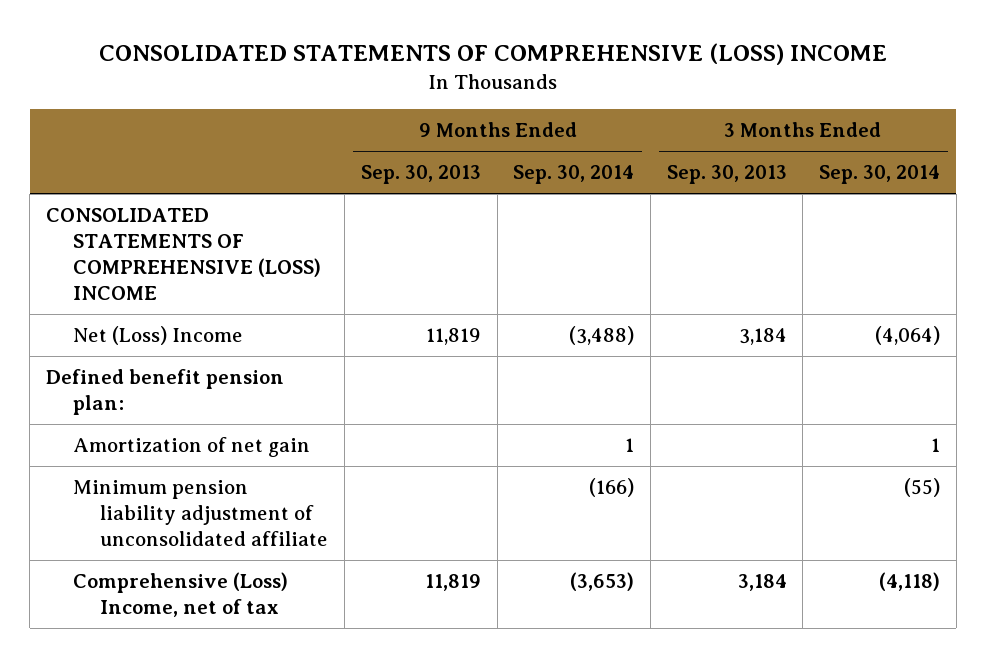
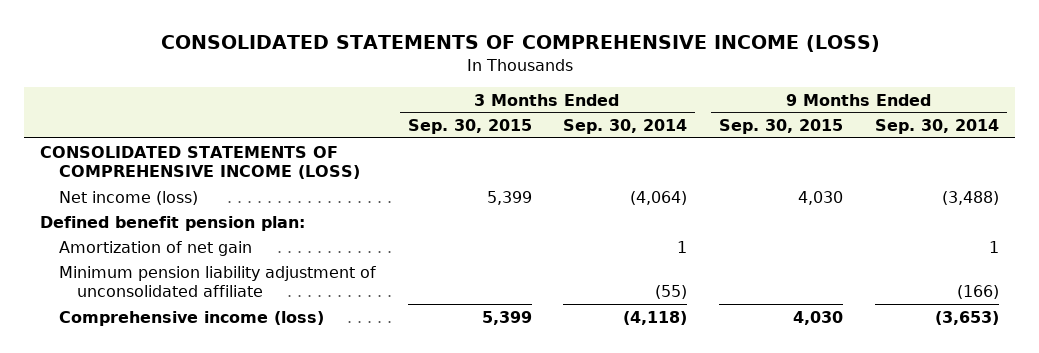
- CONSOLIDATED STATEMENTS OF COMPREHENSIVE (LOSS) INCOME
+ CONSOLIDATED STATEMENTS OF COMPREHENSIVE INCOME (LOSS)
- | 9 Months Ended Sep. 30, 2013 | 9 Months Ended Sep. 30, 2014 | 3 Months Ended Sep. 30, 2013 | 3 Months Ended Sep. 30, 2014
+ | 3 Months Ended Sep. 30, 2015 | 3 Months Ended Sep. 30, 2014 | 9 Months Ended Sep. 30, 2015 | 9 Months Ended Sep. 30, 2014
- CONSOLIDATED STATEMENTS OF COMPREHENSIVE (LOSS) INCOME
- Net (Loss) Income | 11,819 | (3,488) | 3,184 | (4,064)
+ CONSOLIDATED STATEMENTS OF COMPREHENSIVE INCOME (LOSS)
+ Net income (loss) | 5,399 | (4,064) | 4,030 | (3,488)
- Comprehensive (Loss) Income, net of tax | 11,819 | (3,653) | 3,184 | (4,118)
+ Comprehensive income (loss) | 5,399 | (4,118) | 4,030 | (3,653)

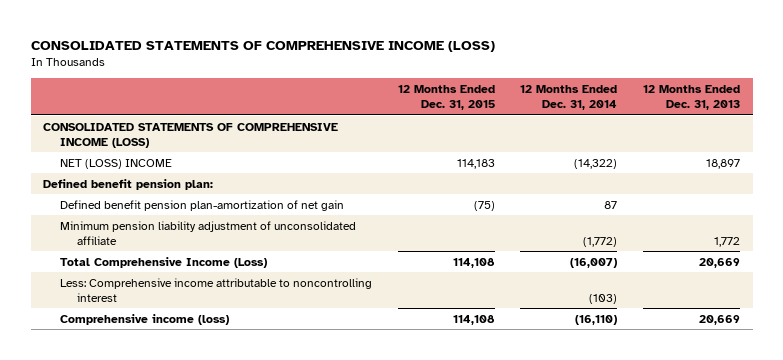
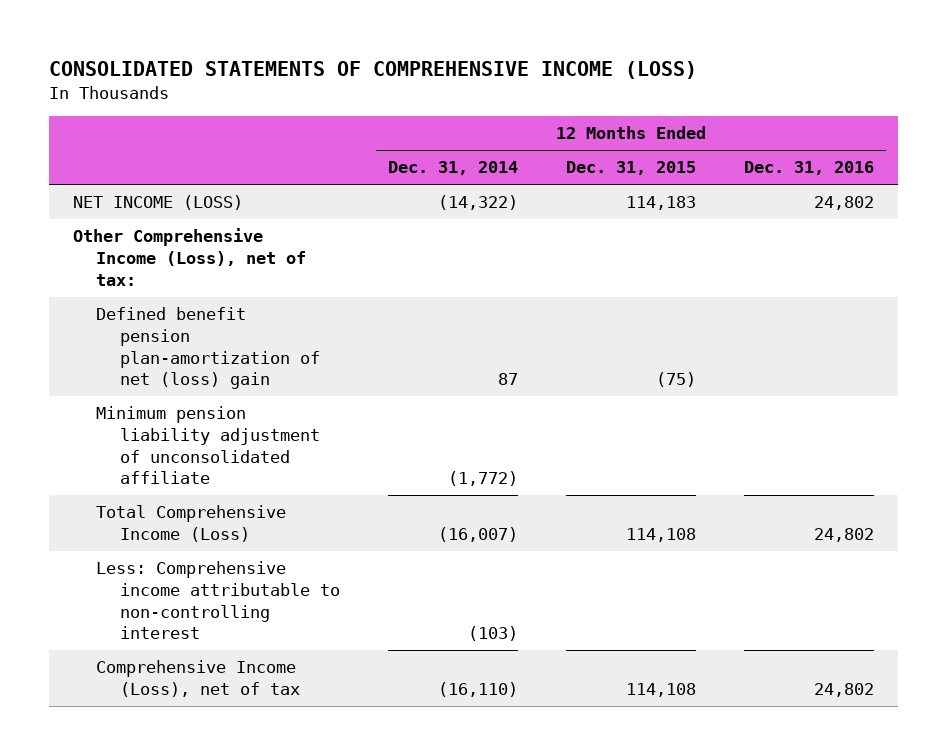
- | 12 Months Ended Dec. 31, 2015 | 12 Months Ended Dec. 31, 2014 | 12 Months Ended Dec. 31, 2013
+ | 12 Months Ended Dec. 31, 2014 | 12 Months Ended Dec. 31, 2015 | 12 Months Ended Dec. 31, 2016
- CONSOLIDATED STATEMENTS OF COMPREHENSIVE INCOME (LOSS)
- NET (LOSS) INCOME | 114,183 | (14,322) | 18,897
- Defined benefit pension plan:
- Defined benefit pension plan-amortization of net gain | (75) | 87 |
+ NET INCOME (LOSS) | (14,322) | 114,183 | 24,802
+ Other Comprehensive Income (Loss), net of tax:
+ Defined benefit pension plan-amortization of net (loss) gain | 87 | (75) |
- Less: Comprehensive income attributable to noncontrolling interest | | (103) |
- Comprehensive income (loss) | 114,108 | (16,110) | 20,669
+ Less: Comprehensive income attributable to non-controlling interest | (103) | |
+ Comprehensive Income (Loss), net of tax | (16,110) | 114,108 | 24,802

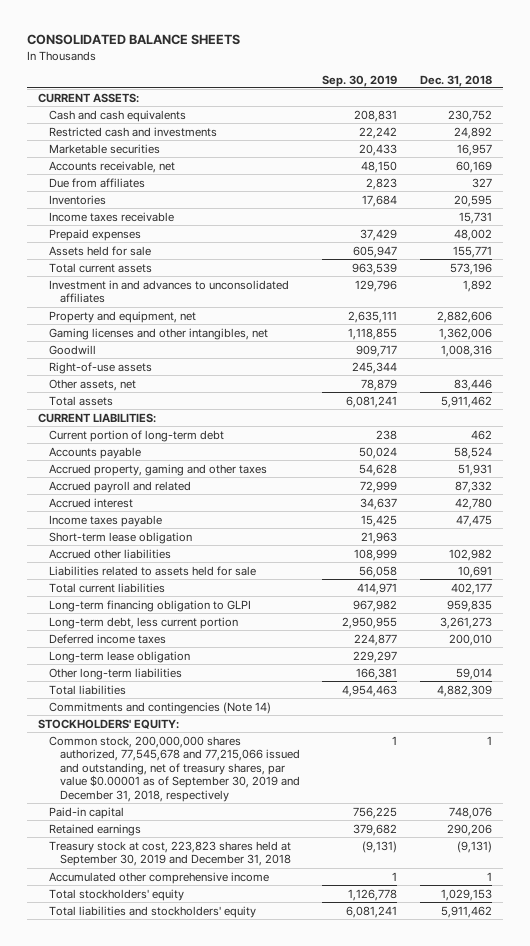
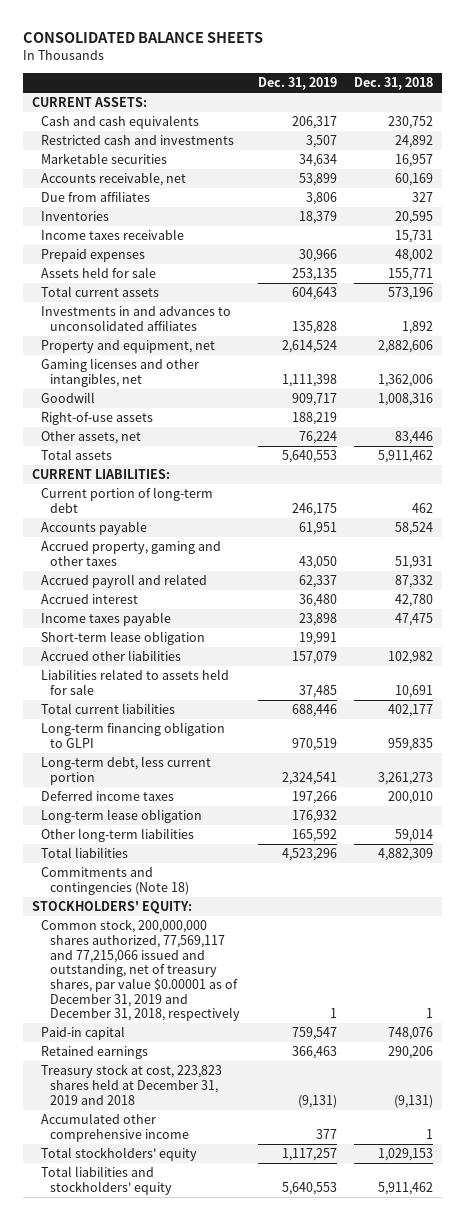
- | Sep. 30, 2019 | Dec. 31, 2018
+ | Dec. 31, 2019 | Dec. 31, 2018
- Investment in and advances to unconsolidated affiliates | 129,796 | 1,892
+ Investments in and advances to unconsolidated affiliates | 135,828 | 1,892
- Commitments and contingencies (Note 14)
+ Commitments and contingencies (Note 18)
- Common stock, 200,000,000 shares authorized, 77,545,678 and 77,215,066 issued and outstanding, net of treasury shares, par value $0.00001 as of September 30, 2019 and December 31, 2018, respectively | 1 | 1
+ Common stock, 200,000,000 shares authorized, 77,569,117 and 77,215,066 issued and outstanding, net of treasury shares, par value $0.00001 as of December 31, 2019 and December 31, 2018, respectively | 1 | 1
- Treasury stock at cost, 223,823 shares held at September 30, 2019 and December 31, 2018 | (9,131) | (9,131)
+ Treasury stock at cost, 223,823 shares held at December 31, 2019 and 2018 | (9,131) | (9,131)

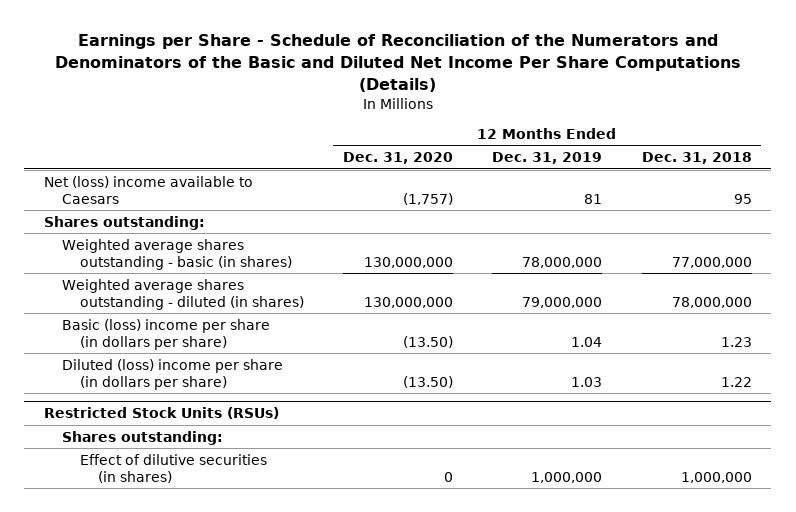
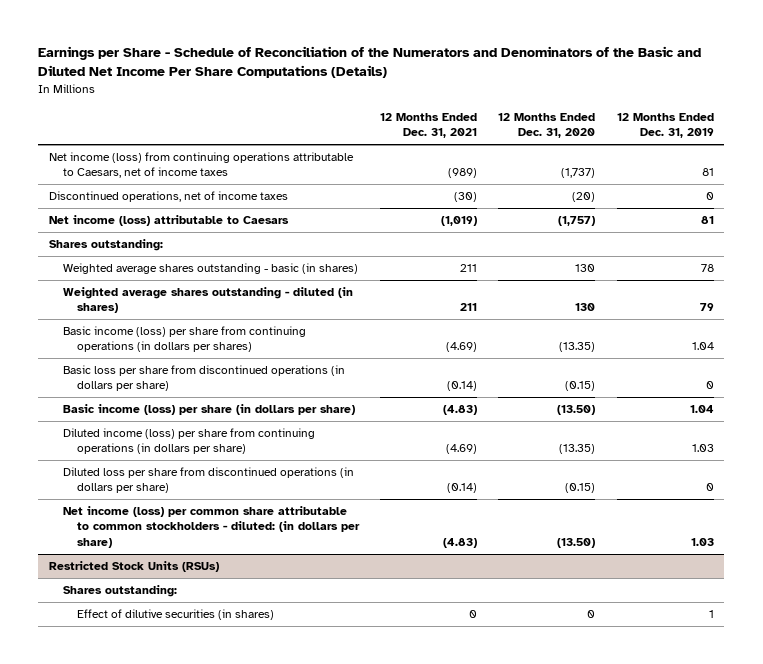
- | 12 Months Ended Dec. 31, 2020 | 12 Months Ended Dec. 31, 2019 | 12 Months Ended Dec. 31, 2018
+ | 12 Months Ended Dec. 31, 2021 | 12 Months Ended Dec. 31, 2020 | 12 Months Ended Dec. 31, 2019
- Net (loss) income available to Caesars | (1,757) | 81 | 95
+ Net income (loss) from continuing operations attributable to Caesars, net of income taxes | (989) | (1,737) | 81
+ Discontinued operations, net of income taxes | (30) | (20) | 0
+ Net income (loss) attributable to Caesars | (1,019) | (1,757) | 81
- Weighted average shares outstanding - basic (in shares) | 130,000,000 | 78,000,000 | 77,000,000
- Weighted average shares outstanding - diluted (in shares) | 130,000,000 | 79,000,000 | 78,000,000
- Basic (loss) income per share (in dollars per share) | (13.50) | 1.04 | 1.23
- Diluted (loss) income per share (in dollars per share) | (13.50) | 1.03 | 1.22
+ Weighted average shares outstanding - basic (in shares) | 211 | 130 | 78
+ Weighted average shares outstanding - diluted (in shares) | 211 | 130 | 79
+ Basic income (loss) per share from continuing operations (in dollars per shares) | (4.69) | (13.35) | 1.04
+ Basic loss per share from discontinued operations (in dollars per share) | (0.14) | (0.15) | 0
+ Basic income (loss) per share (in dollars per share) | (4.83) | (13.50) | 1.04
+ Diluted income (loss) per share from continuing operations (in dollars per share) | (4.69) | (13.35) | 1.03
+ Diluted loss per share from discontinued operations (in dollars per share) | (0.14) | (0.15) | 0
+ Net income (loss) per common share attributable to common stockholders - diluted: (in dollars per share) | (4.83) | (13.50) | 1.03
@ Restricted Stock Units (RSUs)
- Effect of dilutive securities (in shares) | 0 | 1,000,000 | 1,000,000
+ Effect of dilutive securities (in shares) | 0 | 0 | 1

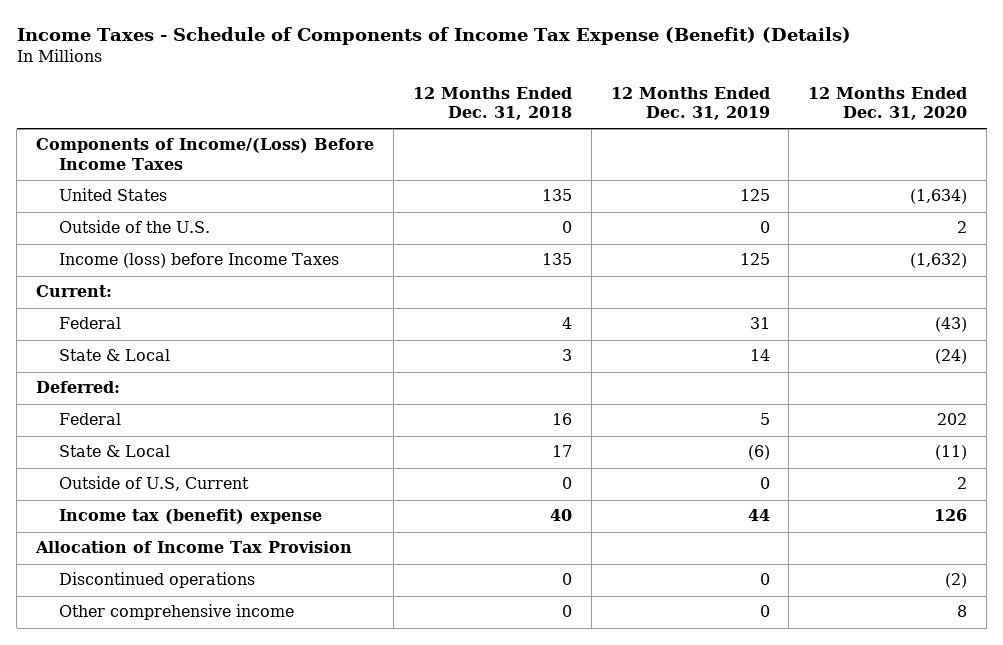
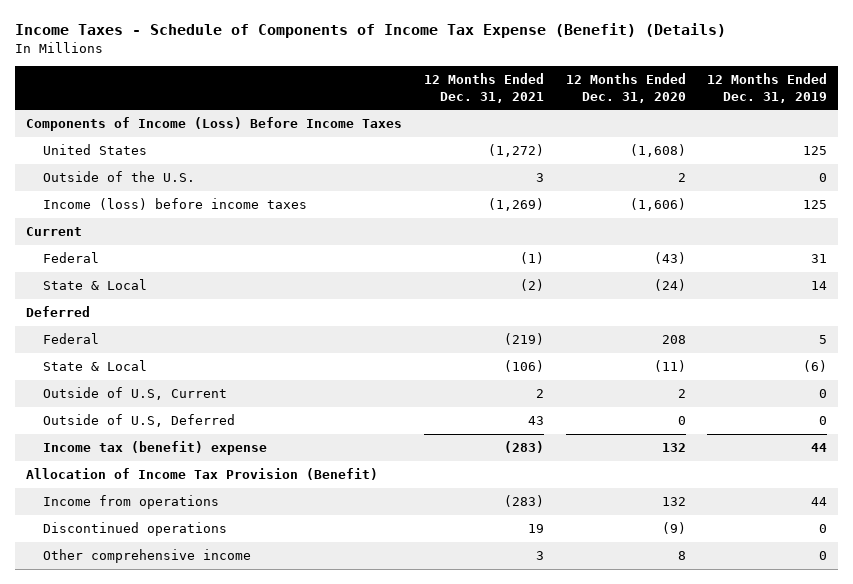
- | 12 Months Ended Dec. 31, 2018 | 12 Months Ended Dec. 31, 2019 | 12 Months Ended Dec. 31, 2020
+ | 12 Months Ended Dec. 31, 2021 | 12 Months Ended Dec. 31, 2020 | 12 Months Ended Dec. 31, 2019
- Components of Income/(Loss) Before Income Taxes
- United States | 135 | 125 | (1,634)
+ Components of Income (Loss) Before Income Taxes
+ United States | (1,272) | (1,608) | 125
- Income (loss) before Income Taxes | 135 | 125 | (1,632)
- Current:
+ Income (loss) before income taxes | (1,269) | (1,606) | 125
+ Current
- Deferred:
- Federal | 16 | 5 | 202
+ Deferred
+ Federal | (219) | 208 | 5
- Income tax (benefit) expense | 40 | 44 | 126
- Allocation of Income Tax Provision
- Discontinued operations | 0 | 0 | (2)
+ Outside of U.S, Deferred | 43 | 0 | 0
+ Income tax (benefit) expense | (283) | 132 | 44
+ Allocation of Income Tax Provision (Benefit)
+ Income from operations | (283) | 132 | 44
+ Discontinued operations | 19 | (9) | 0

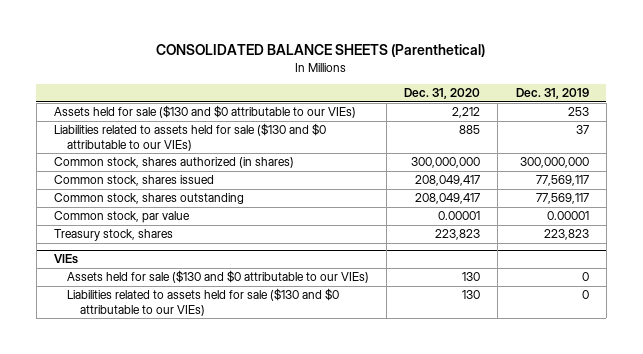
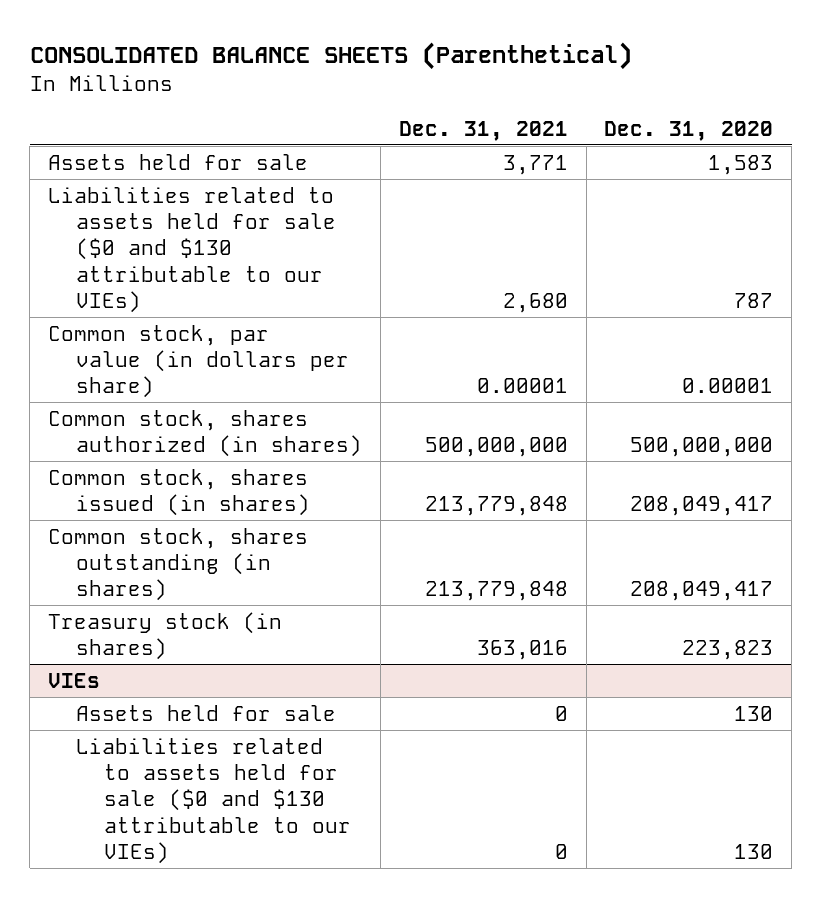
- | Dec. 31, 2020 | Dec. 31, 2019
+ | Dec. 31, 2021 | Dec. 31, 2020
- Assets held for sale ($130 and $0 attributable to our VIEs) | 2,212 | 253
- Liabilities related to assets held for sale ($130 and $0 attributable to our VIEs) | 885 | 37
- Common stock, shares authorized (in shares) | 300,000,000 | 300,000,000
- Common stock, shares issued | 208,049,417 | 77,569,117
- Common stock, shares outstanding | 208,049,417 | 77,569,117
- Common stock, par value | 0.00001 | 0.00001
- Treasury stock, shares | 223,823 | 223,823
+ Assets held for sale | 3,771 | 1,583
+ Liabilities related to assets held for sale ($0 and $130 attributable to our VIEs) | 2,680 | 787
+ Common stock, par value (in dollars per share) | 0.00001 | 0.00001
+ Common stock, shares authorized (in shares) | 500,000,000 | 500,000,000
+ Common stock, shares issued (in shares) | 213,779,848 | 208,049,417
+ Common stock, shares outstanding (in shares) | 213,779,848 | 208,049,417
+ Treasury stock (in shares) | 363,016 | 223,823
@ VIEs
- Assets held for sale ($130 and $0 attributable to our VIEs) | 130 | 0
- Liabilities related to assets held for sale ($130 and $0 attributable to our VIEs) | 130 | 0
+ Assets held for sale | 0 | 130
+ Liabilities related to assets held for sale ($0 and $130 attributable to our VIEs) | 0 | 130

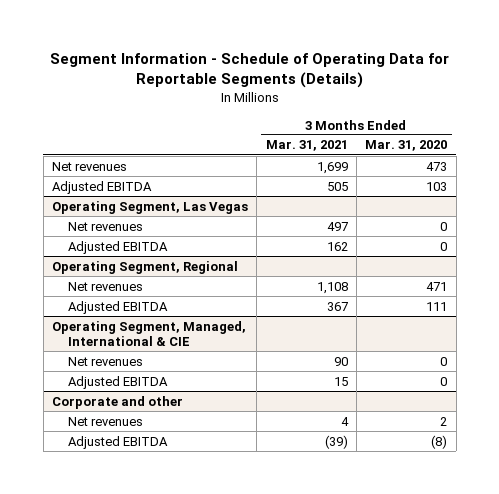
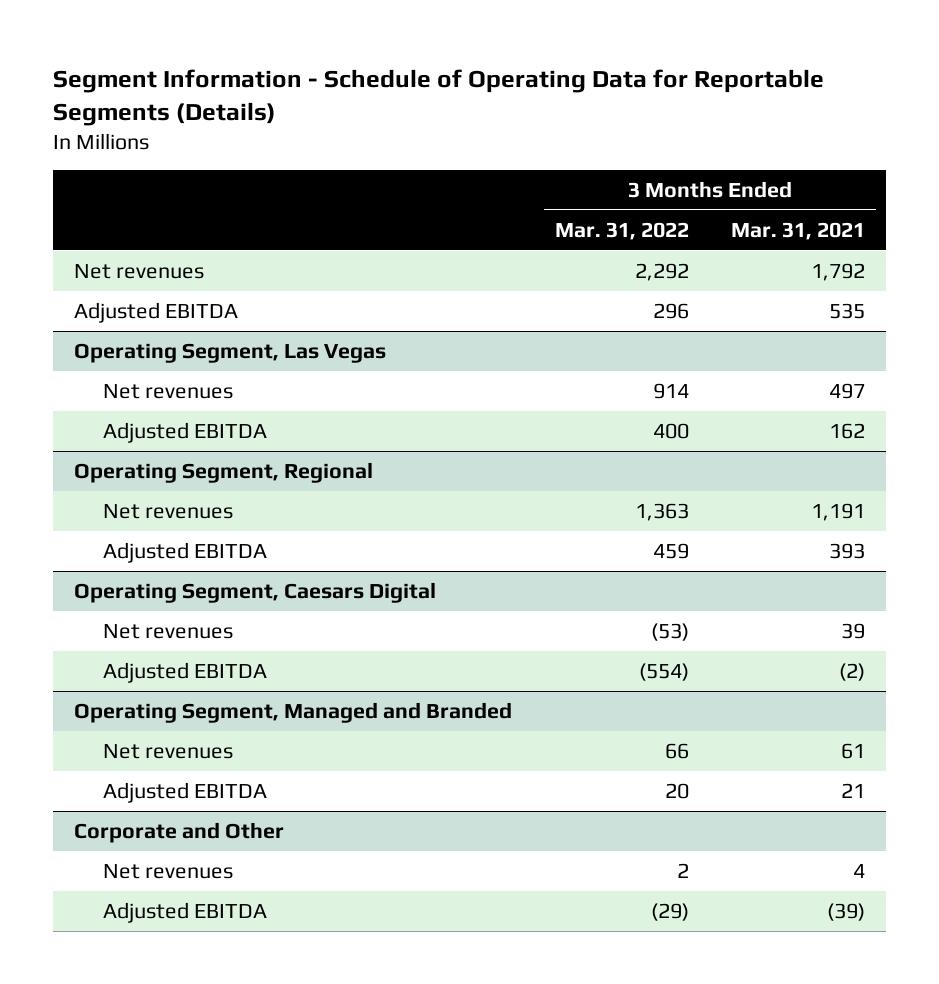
- | 3 Months Ended Mar. 31, 2021 | 3 Months Ended Mar. 31, 2020
+ | 3 Months Ended Mar. 31, 2022 | 3 Months Ended Mar. 31, 2021
- Net revenues | 1,699 | 473
- Adjusted EBITDA | 505 | 103
+ Net revenues | 2,292 | 1,792
+ Adjusted EBITDA | 296 | 535
@ Operating Segment, Regional
- Net revenues | 1,108 | 471
- Adjusted EBITDA | 367 | 111
- Operating Segment, Managed, International & CIE
- Net revenues | 90 | 0
- Adjusted EBITDA | 15 | 0
- Corporate and other
@ Operating Segment, Regional
+ Net revenues | 1,363 | 1,191
+ Adjusted EBITDA | 459 | 393
+ Operating Segment, Caesars Digital
+ Net revenues | (53) | 39
+ Adjusted EBITDA | (554) | (2)
+ Operating Segment, Managed and Branded
+ Net revenues | 66 | 61
+ Adjusted EBITDA | 20 | 21
+ Corporate and Other

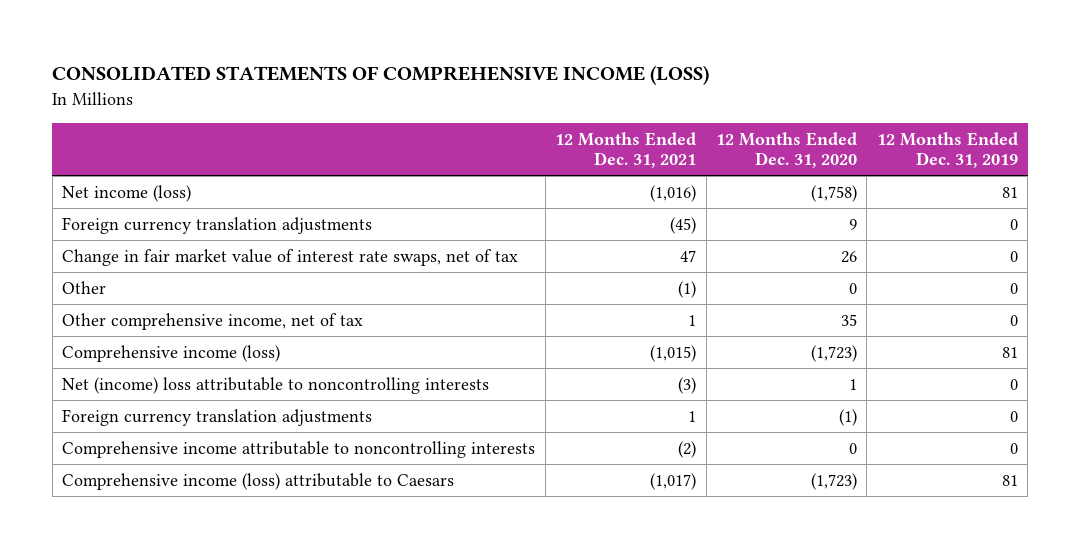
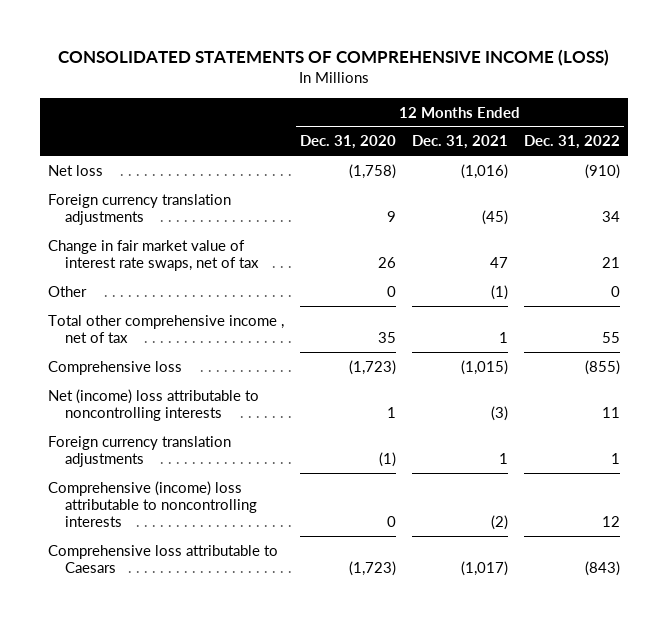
- | 12 Months Ended Dec. 31, 2021 | 12 Months Ended Dec. 31, 2020 | 12 Months Ended Dec. 31, 2019
+ | 12 Months Ended Dec. 31, 2020 | 12 Months Ended Dec. 31, 2021 | 12 Months Ended Dec. 31, 2022
- Net income (loss) | (1,016) | (1,758) | 81
+ Net loss | (1,758) | (1,016) | (910)
- Other comprehensive income, net of tax | 1 | 35 | 0
- Comprehensive income (loss) | (1,015) | (1,723) | 81
+ Total other comprehensive income , net of tax | 35 | 1 | 55
+ Comprehensive loss | (1,723) | (1,015) | (855)
- Comprehensive income attributable to noncontrolling interests | (2) | 0 | 0
- Comprehensive income (loss) attributable to Caesars | (1,017) | (1,723) | 81
+ Comprehensive (income) loss attributable to noncontrolling interests | 0 | (2) | 12
+ Comprehensive loss attributable to Caesars | (1,723) | (1,017) | (843)

